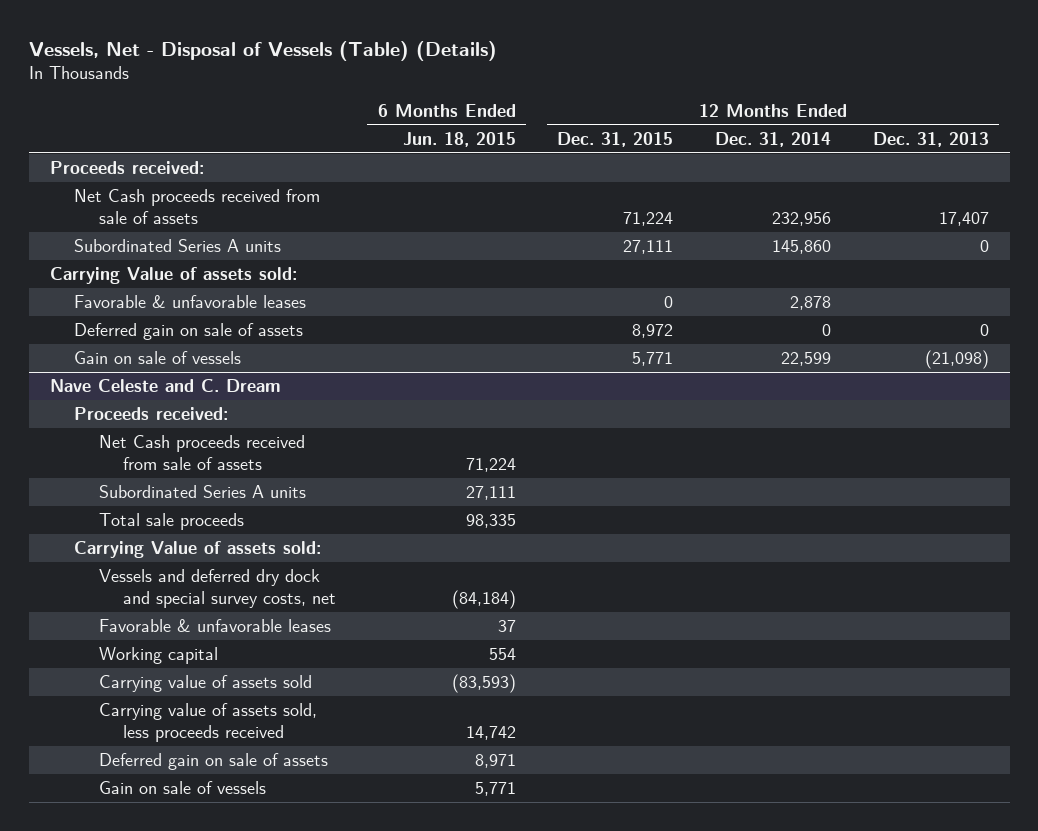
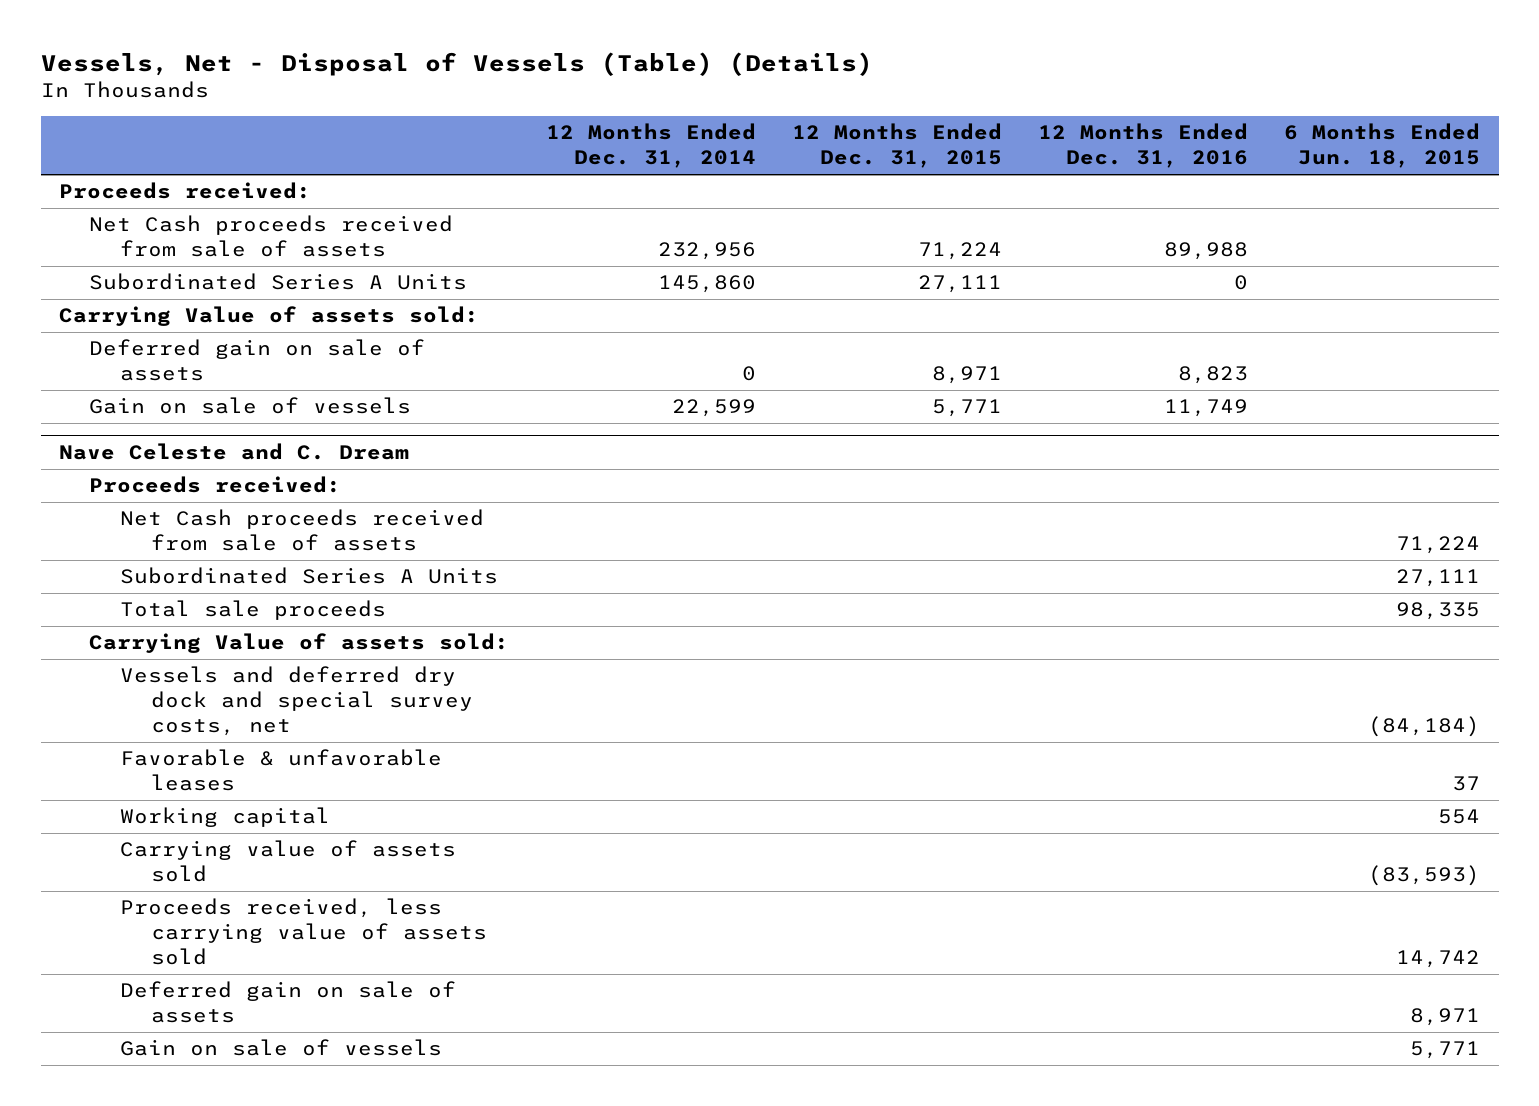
- | 6 Months Ended Jun. 18, 2015 | 12 Months Ended Dec. 31, 2015 | 12 Months Ended Dec. 31, 2014 | 12 Months Ended Dec. 31, 2013
+ | 12 Months Ended Dec. 31, 2014 | 12 Months Ended Dec. 31, 2015 | 12 Months Ended Dec. 31, 2016 | 6 Months Ended Jun. 18, 2015
- Subordinated Series A units | | 27,111 | 145,860 | 0
+ Subordinated Series A Units | 145,860 | 27,111 | 0 |
- Favorable & unfavorable leases | | 0 | 2,878 |
- Deferred gain on sale of assets | | 8,972 | 0 | 0
+ Deferred gain on sale of assets | 0 | 8,971 | 8,823 |
@ Nave Celeste and C. Dream
- Subordinated Series A units | 27,111 | | |
+ Subordinated Series A Units | | | | 27,111
- Carrying value of assets sold, less proceeds received | 14,742 | | |
+ Proceeds received, less carrying value of assets sold | | | | 14,742

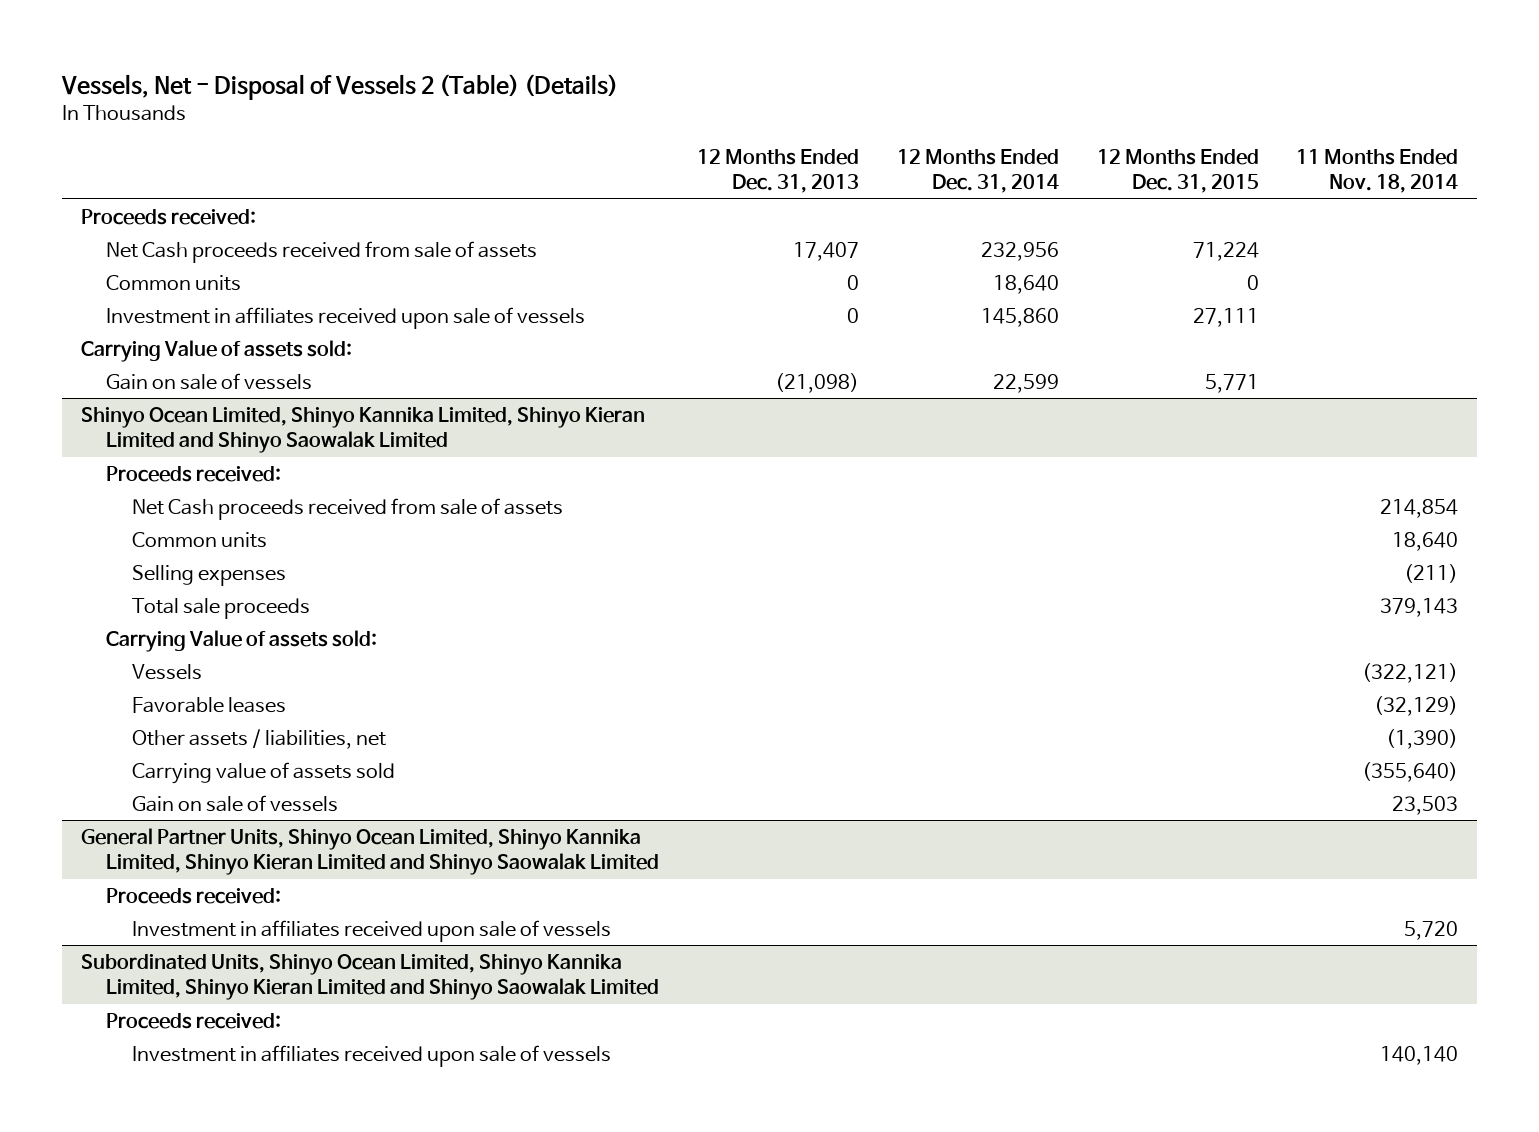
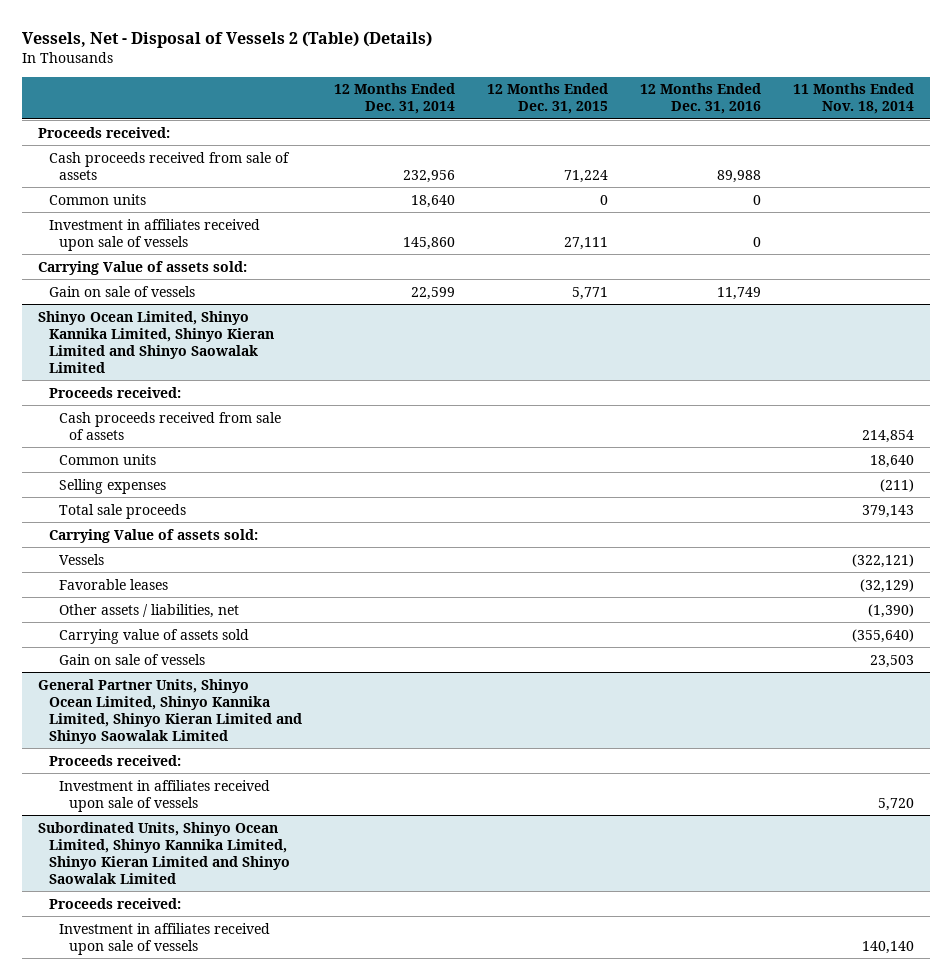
- | 12 Months Ended Dec. 31, 2013 | 12 Months Ended Dec. 31, 2014 | 12 Months Ended Dec. 31, 2015 | 11 Months Ended Nov. 18, 2014
+ | 12 Months Ended Dec. 31, 2014 | 12 Months Ended Dec. 31, 2015 | 12 Months Ended Dec. 31, 2016 | 11 Months Ended Nov. 18, 2014
- Net Cash proceeds received from sale of assets | 17,407 | 232,956 | 71,224 |
+ Cash proceeds received from sale of assets | 232,956 | 71,224 | 89,988 |
@ Shinyo Ocean Limited, Shinyo Kannika Limited, Shinyo Kieran Limited and Shinyo Saowalak Limited
- Net Cash proceeds received from sale of assets | | | | 214,854
+ Cash proceeds received from sale of assets | | | | 214,854

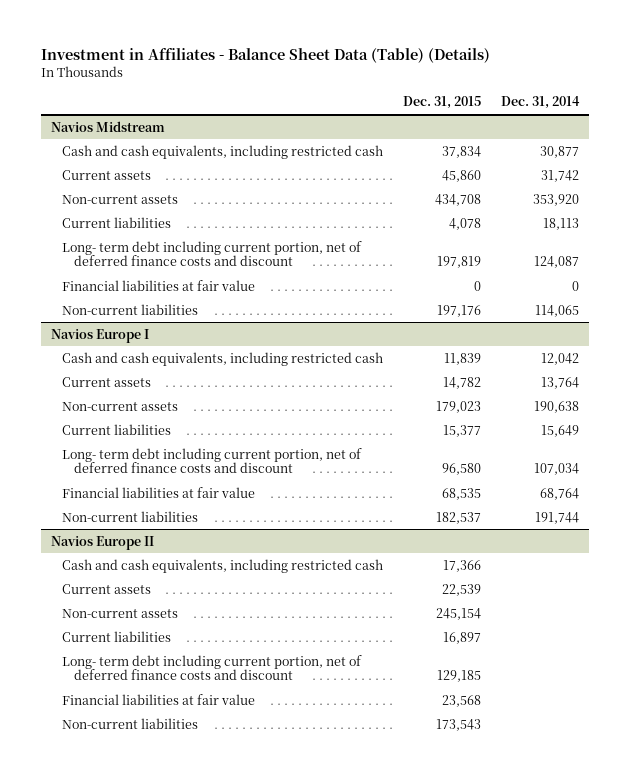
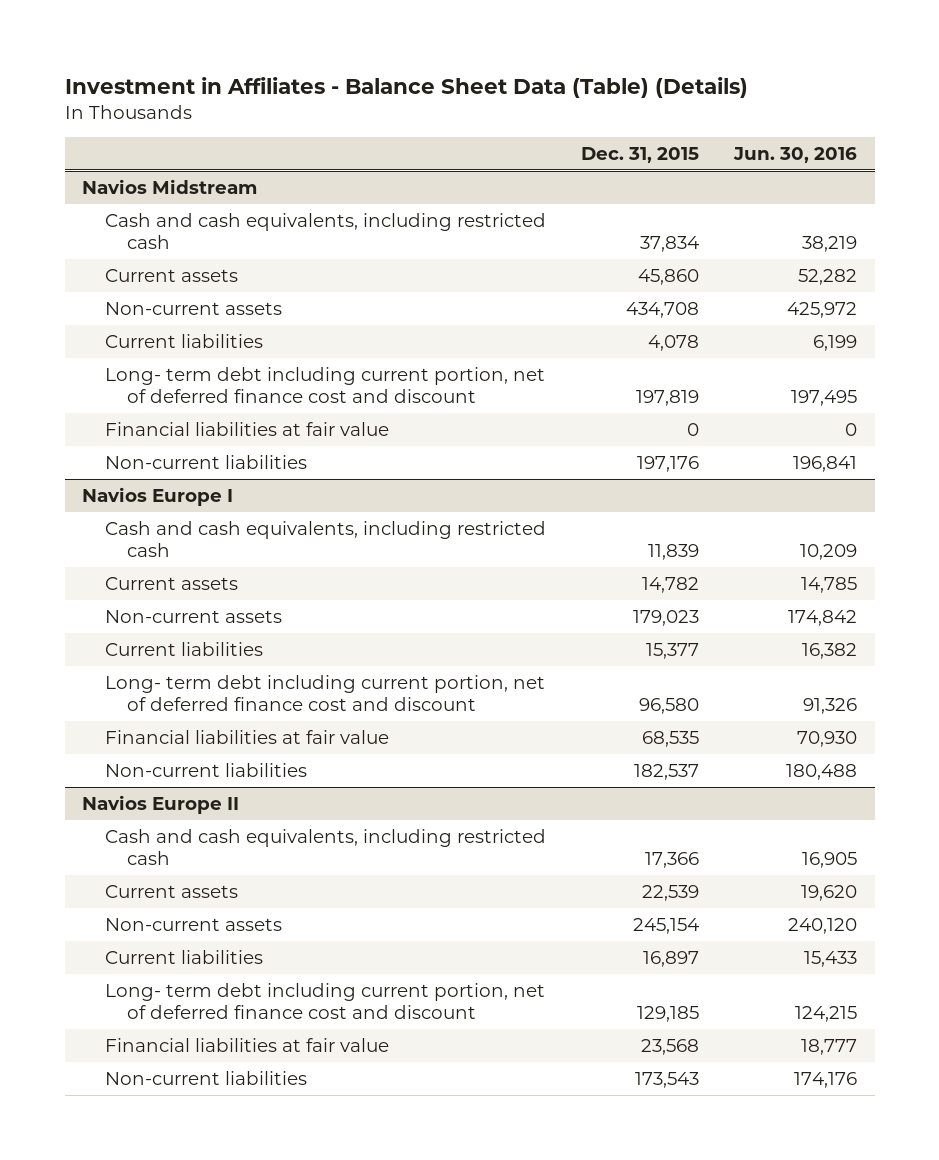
- | Dec. 31, 2015 | Dec. 31, 2014
+ | Dec. 31, 2015 | Jun. 30, 2016
@ Navios Midstream
- Long- term debt including current portion, net of deferred finance costs and discount | 197,819 | 124,087
+ Long- term debt including current portion, net of deferred finance cost and discount | 197,819 | 197,495
@ Navios Europe I
- Long- term debt including current portion, net of deferred finance costs and discount | 96,580 | 107,034
+ Long- term debt including current portion, net of deferred finance cost and discount | 96,580 | 91,326
@ Navios Europe II
- Long- term debt including current portion, net of deferred finance costs and discount | 129,185 |
+ Long- term debt including current portion, net of deferred finance cost and discount | 129,185 | 124,215

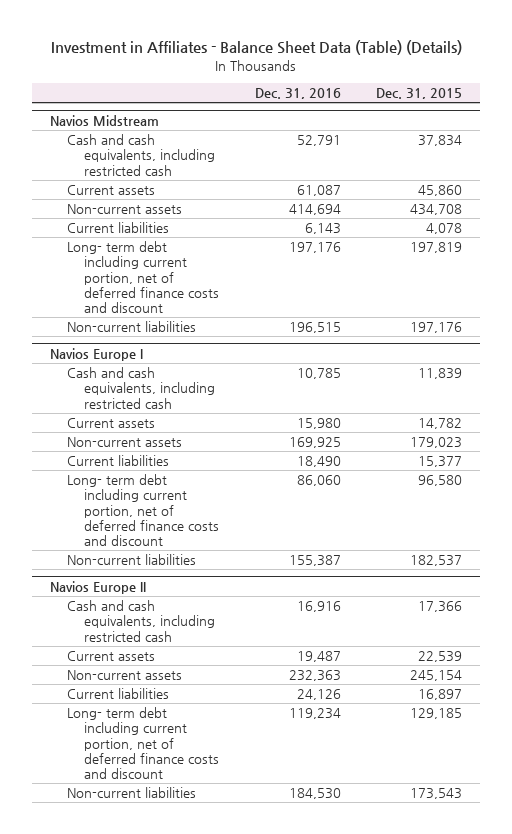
- | Dec. 31, 2015 | Jun. 30, 2016
+ | Dec. 31, 2016 | Dec. 31, 2015
@ Navios Midstream
- Long- term debt including current portion, net of deferred finance cost and discount | 197,819 | 197,495
- Financial liabilities at fair value | 0 | 0
+ Long- term debt including current portion, net of deferred finance costs and discount | 197,176 | 197,819
@ Navios Europe I
- Long- term debt including current portion, net of deferred finance cost and discount | 96,580 | 91,326
- Financial liabilities at fair value | 68,535 | 70,930
+ Long- term debt including current portion, net of deferred finance costs and discount | 86,060 | 96,580
@ Navios Europe II
- Long- term debt including current portion, net of deferred finance cost and discount | 129,185 | 124,215
- Financial liabilities at fair value | 23,568 | 18,777
+ Long- term debt including current portion, net of deferred finance costs and discount | 119,234 | 129,185

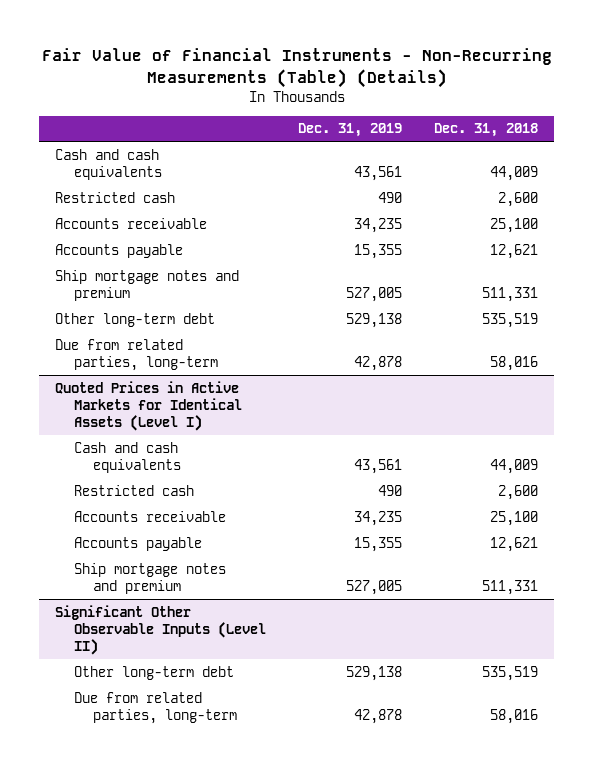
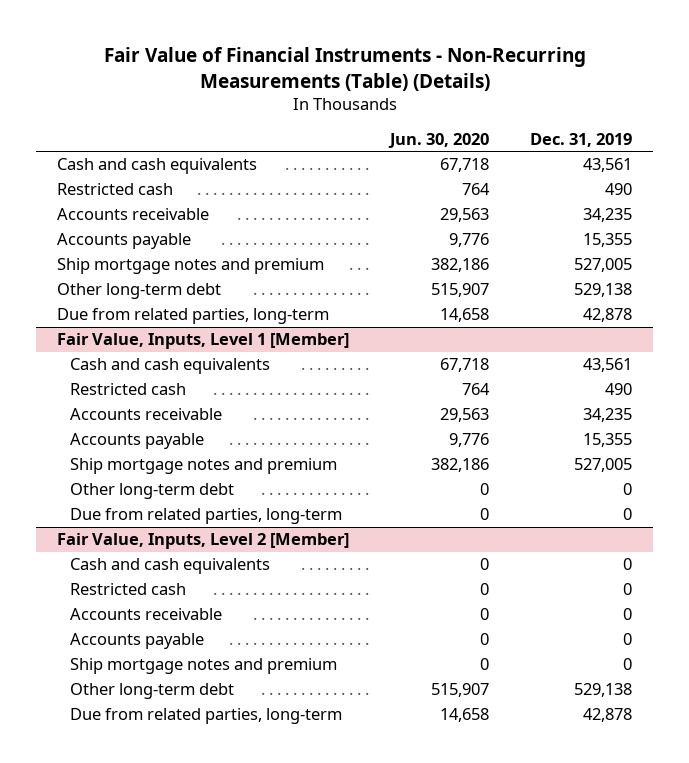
- | Dec. 31, 2019 | Dec. 31, 2018
+ | Jun. 30, 2020 | Dec. 31, 2019
- Quoted Prices in Active Markets for Identical Assets (Level I)
+ Fair Value, Inputs, Level 1 [Member]
- Significant Other Observable Inputs (Level II)
+ Other long-term debt | 0 | 0
+ Due from related parties, long-term | 0 | 0
+ Fair Value, Inputs, Level 2 [Member]
+ Cash and cash equivalents | 0 | 0
+ Restricted cash | 0 | 0
+ Accounts receivable | 0 | 0
+ Accounts payable | 0 | 0
+ Ship mortgage notes and premium | 0 | 0

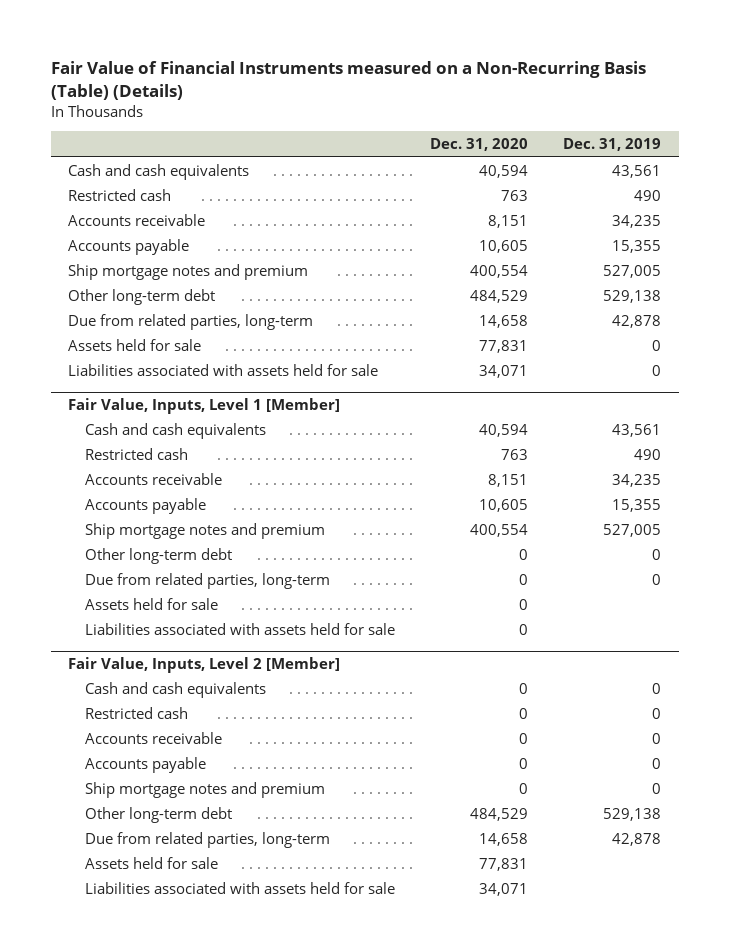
- Fair Value of Financial Instruments - Non-Recurring Measurements (Table) (Details)
+ Fair Value of Financial Instruments measured on a Non-Recurring Basis (Table) (Details)
- | Jun. 30, 2020 | Dec. 31, 2019
+ | Dec. 31, 2020 | Dec. 31, 2019
+ Assets held for sale | 77,831 | 0
+ Liabilities associated with assets held for sale | 34,071 | 0
@ Fair Value, Inputs, Level 1 [Member]
+ Assets held for sale | 0 |
+ Liabilities associated with assets held for sale | 0 |
@ Fair Value, Inputs, Level 2 [Member]
+ Assets held for sale | 77,831 |
+ Liabilities associated with assets held for sale | 34,071 |

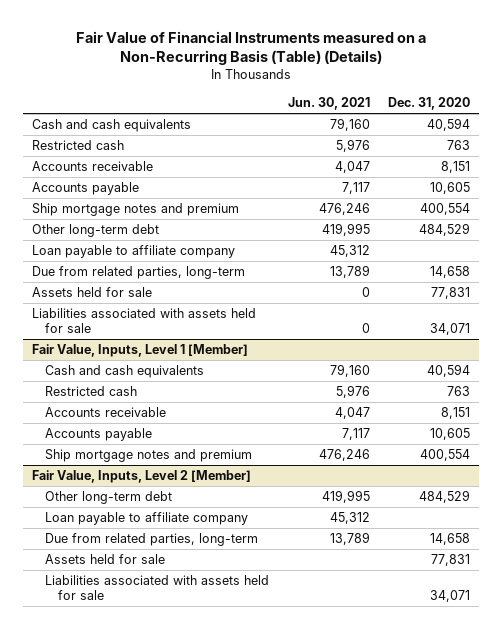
- | Dec. 31, 2020 | Dec. 31, 2019
+ | Jun. 30, 2021 | Dec. 31, 2020
+ Loan payable to affiliate company | 45,312 |
@ Fair Value, Inputs, Level 1 [Member]
- Other long-term debt | 0 | 0
- Due from related parties, long-term | 0 | 0
- Assets held for sale | 0 |
- Liabilities associated with assets held for sale | 0 |
@ Fair Value, Inputs, Level 2 [Member]
- Cash and cash equivalents | 0 | 0
- Restricted cash | 0 | 0
- Accounts receivable | 0 | 0
- Accounts payable | 0 | 0
- Ship mortgage notes and premium | 0 | 0
+ Loan payable to affiliate company | 45,312 |

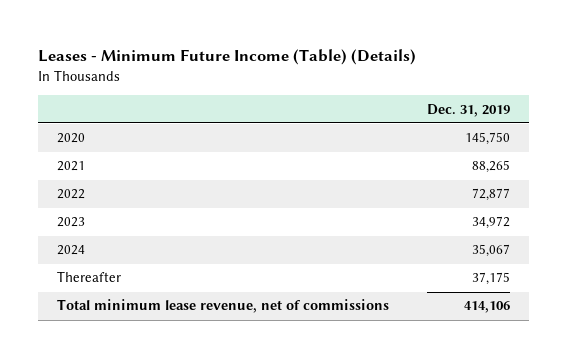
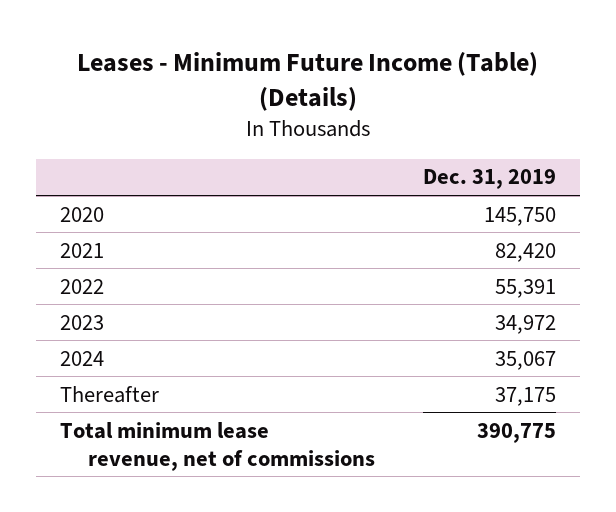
- 2021 | 88,265
- 2022 | 72,877
+ 2021 | 82,420
+ 2022 | 55,391
- Total minimum lease revenue, net of commissions | 414,106
+ Total minimum lease revenue, net of commissions | 390,775

